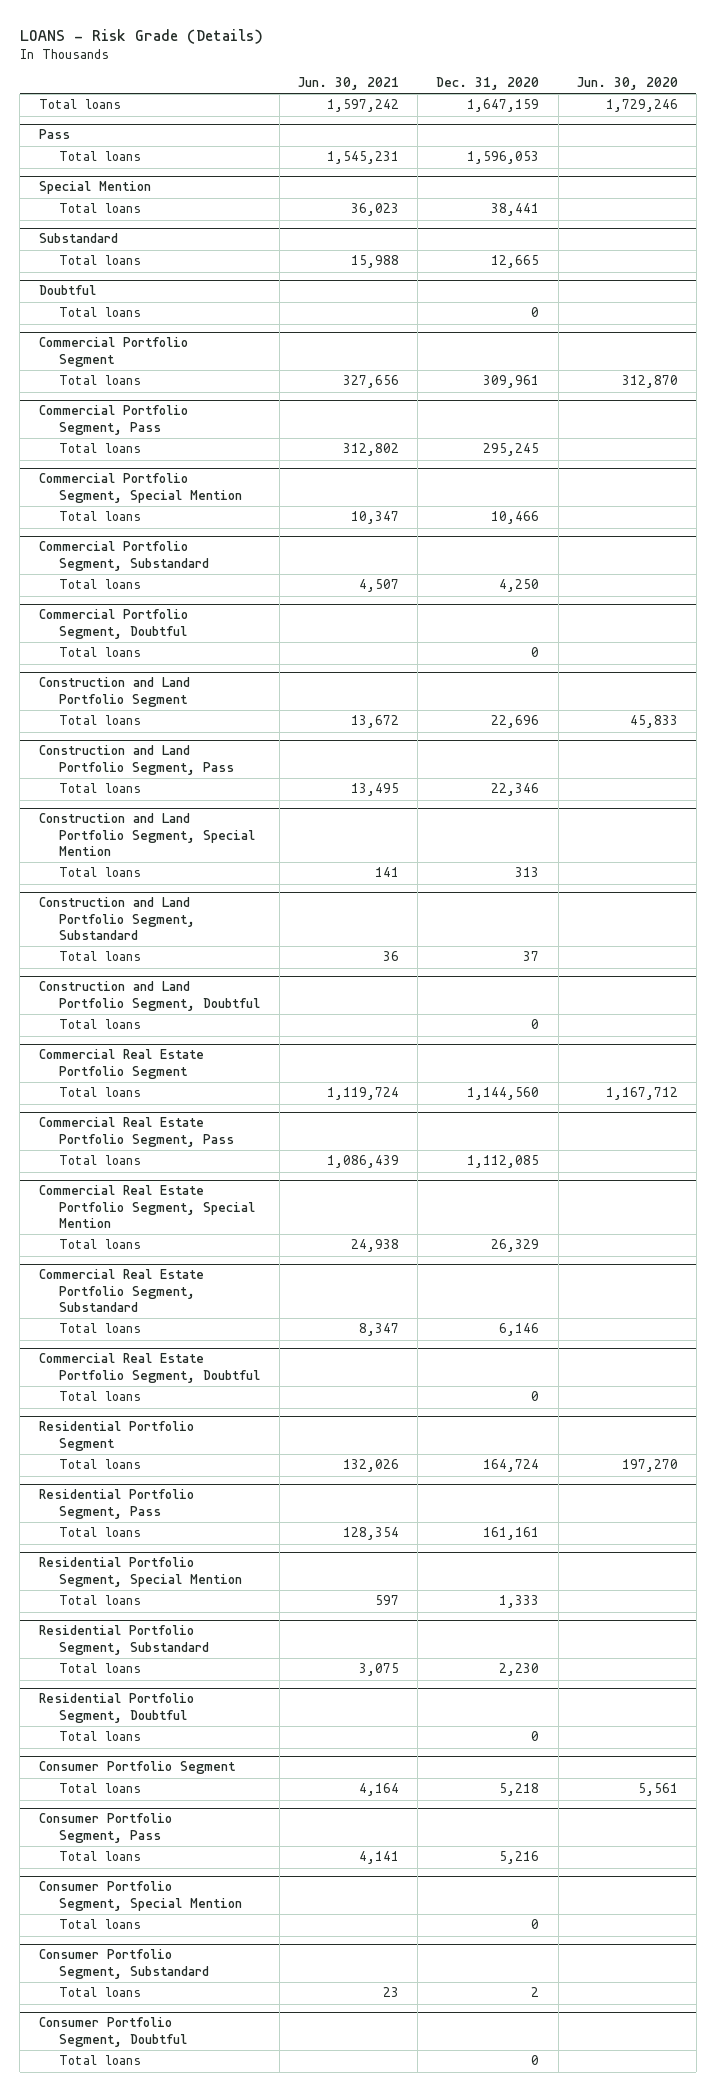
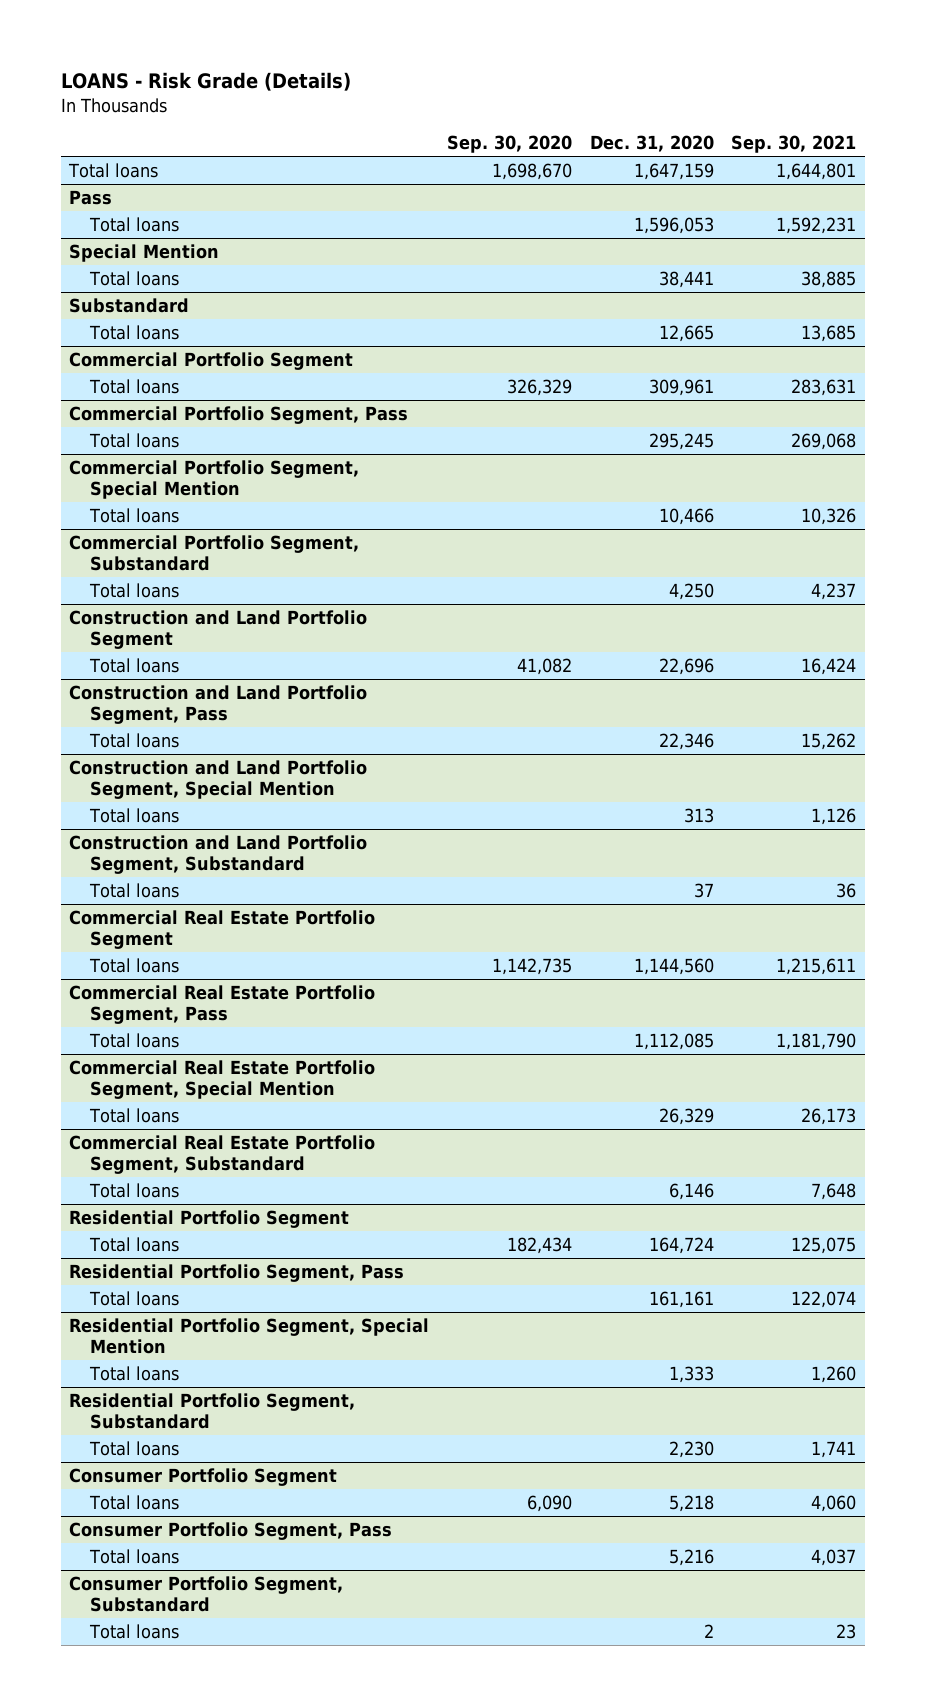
- | Jun. 30, 2021 | Dec. 31, 2020 | Jun. 30, 2020
+ | Sep. 30, 2020 | Dec. 31, 2020 | Sep. 30, 2021
- Doubtful
- Total loans | | 0 |
- Commercial Portfolio Segment, Doubtful
- Total loans | | 0 |
- Construction and Land Portfolio Segment, Doubtful
- Total loans | | 0 |
- Commercial Real Estate Portfolio Segment, Doubtful
- Total loans | | 0 |
- Residential Portfolio Segment, Doubtful
- Total loans | | 0 |
- Consumer Portfolio Segment, Special Mention
- Total loans | | 0 |
- Consumer Portfolio Segment, Doubtful
- Total loans | | 0 |

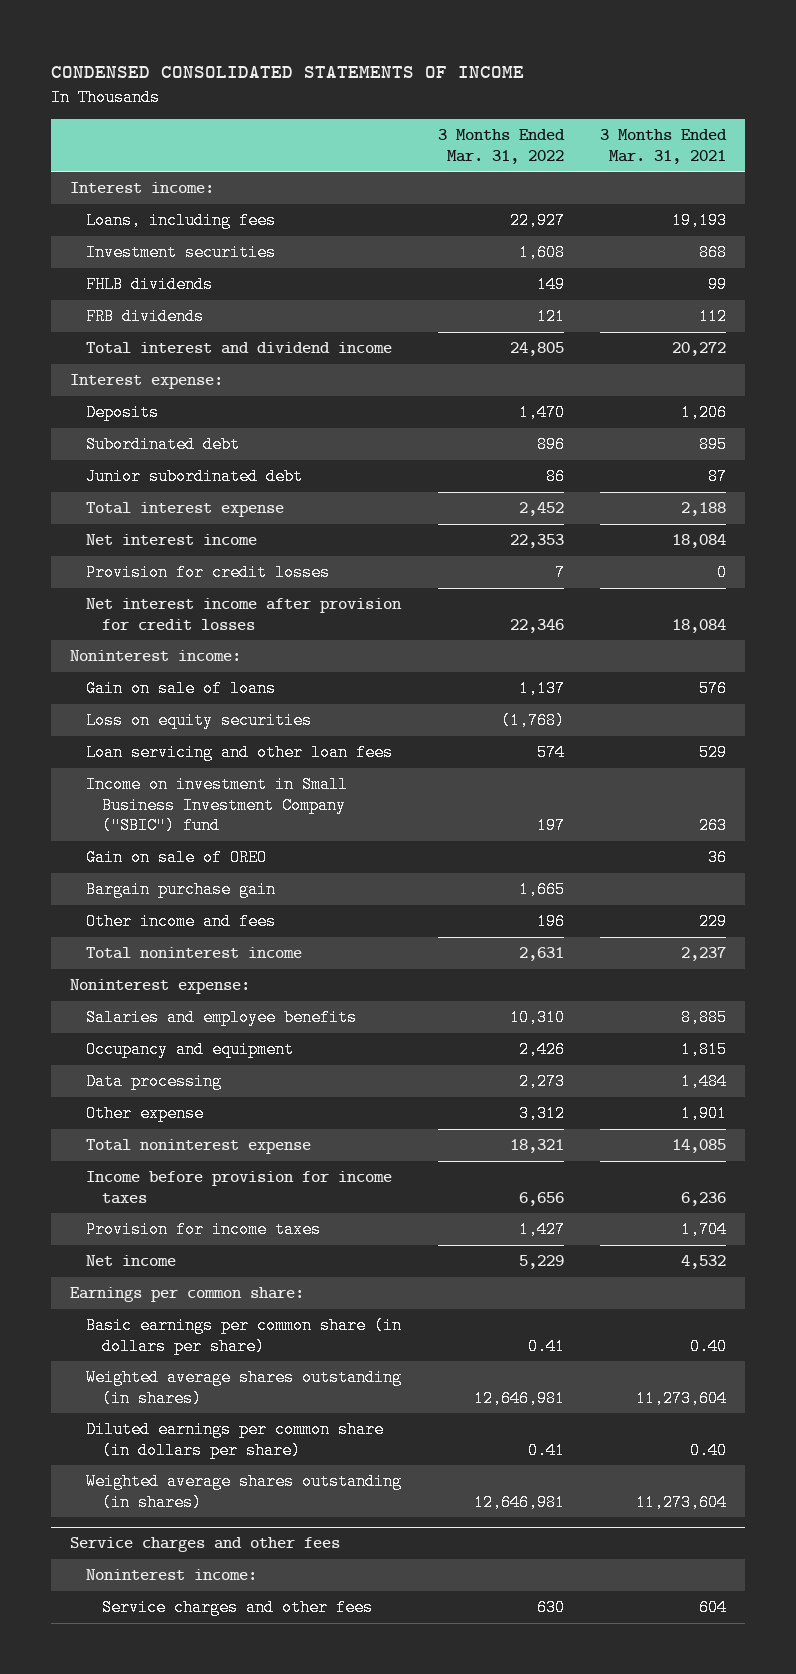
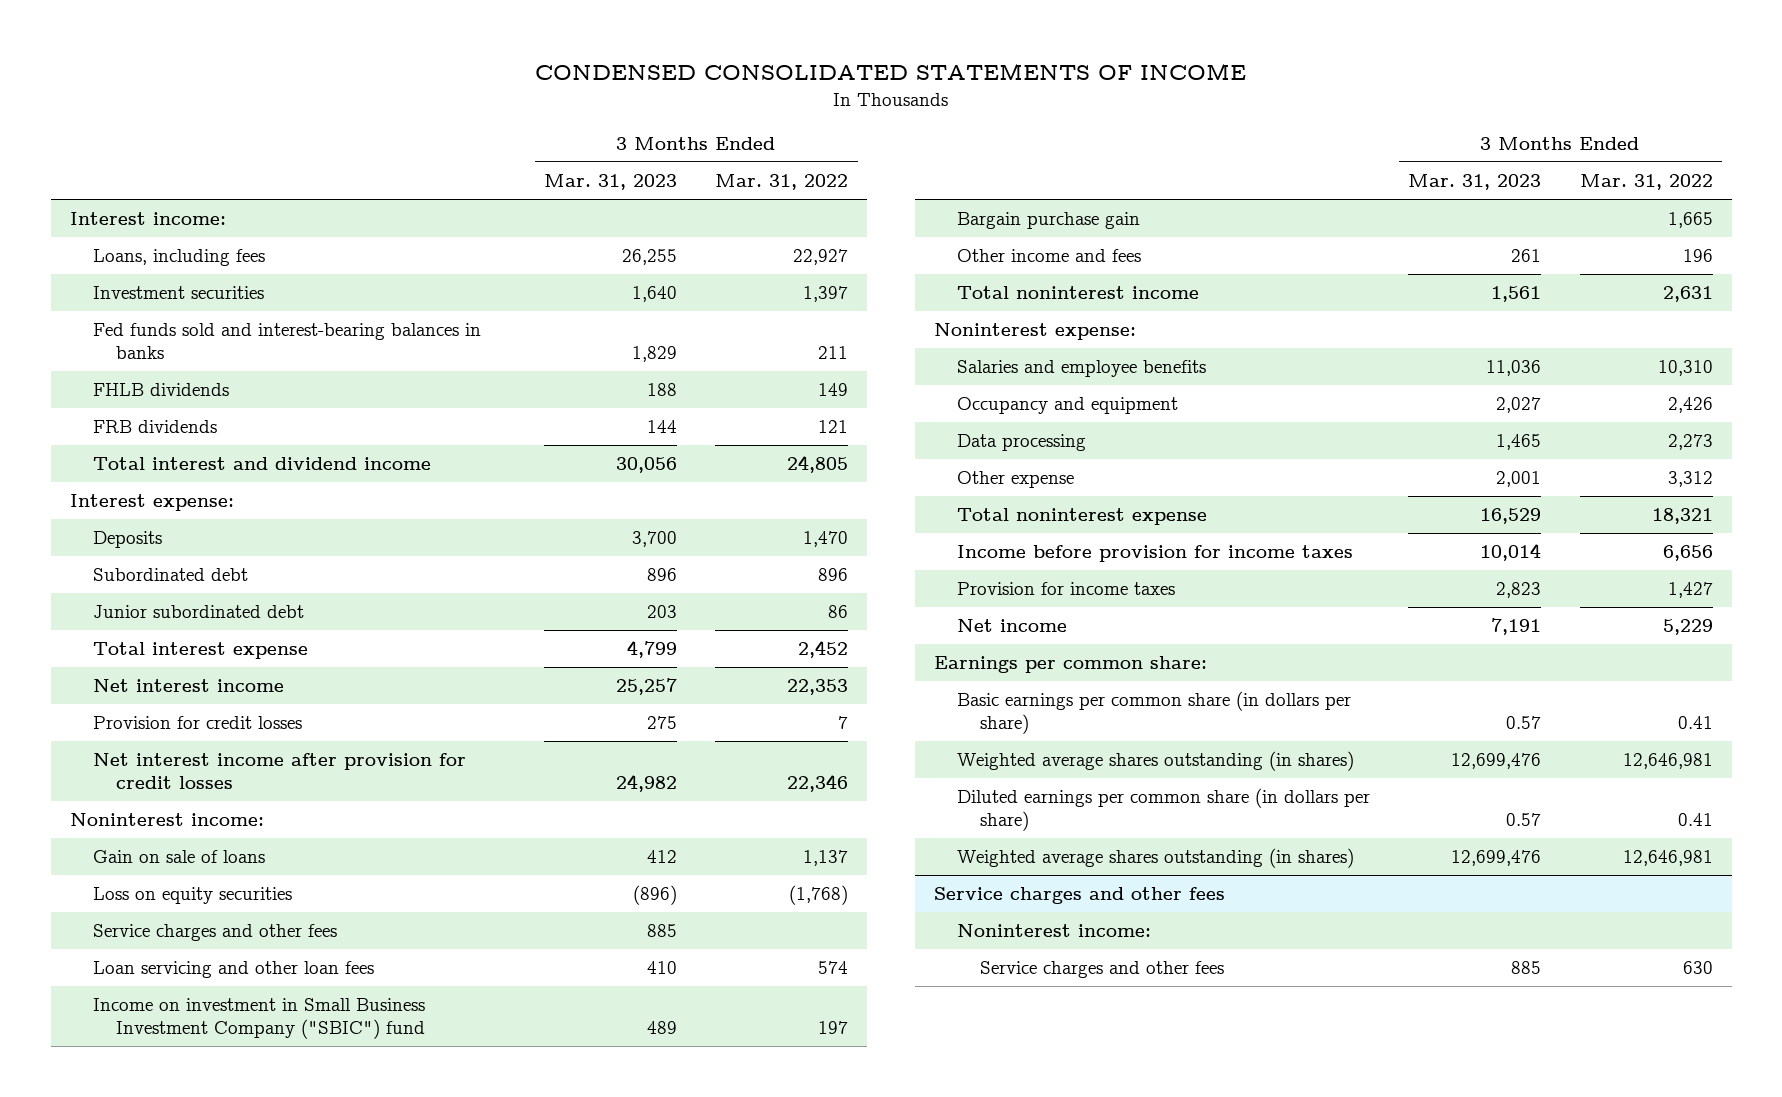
- | 3 Months Ended Mar. 31, 2022 | 3 Months Ended Mar. 31, 2021
+ | 3 Months Ended Mar. 31, 2023 | 3 Months Ended Mar. 31, 2022
- Investment securities | 1,608 | 868
+ Investment securities | 1,640 | 1,397
+ Fed funds sold and interest-bearing balances in banks | 1,829 | 211
+ Service charges and other fees | 885 |
- Gain on sale of OREO | | 36

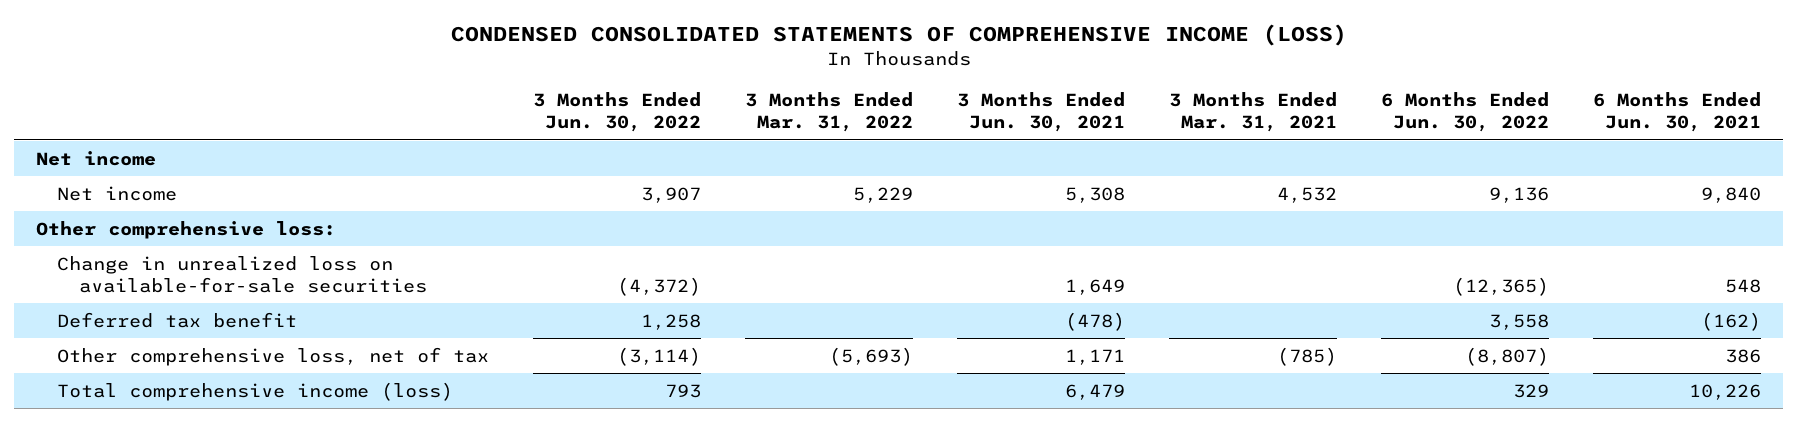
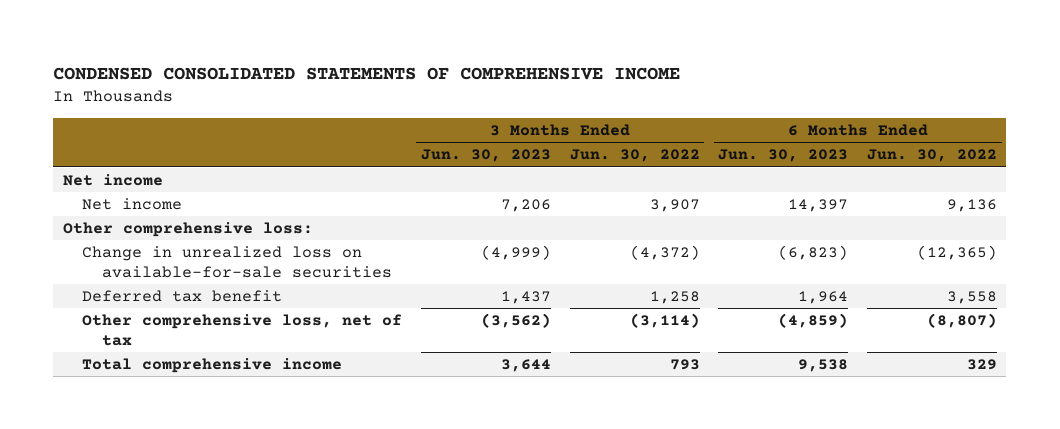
- CONDENSED CONSOLIDATED STATEMENTS OF COMPREHENSIVE INCOME (LOSS)
+ CONDENSED CONSOLIDATED STATEMENTS OF COMPREHENSIVE INCOME
- | 3 Months Ended Jun. 30, 2022 | 3 Months Ended Mar. 31, 2022 | 3 Months Ended Jun. 30, 2021 | 3 Months Ended Mar. 31, 2021 | 6 Months Ended Jun. 30, 2022 | 6 Months Ended Jun. 30, 2021
+ | 3 Months Ended Jun. 30, 2023 | 3 Months Ended Jun. 30, 2022 | 6 Months Ended Jun. 30, 2023 | 6 Months Ended Jun. 30, 2022
- Total comprehensive income (loss) | 793 | | 6,479 | | 329 | 10,226
+ Total comprehensive income | 3,644 | 793 | 9,538 | 329

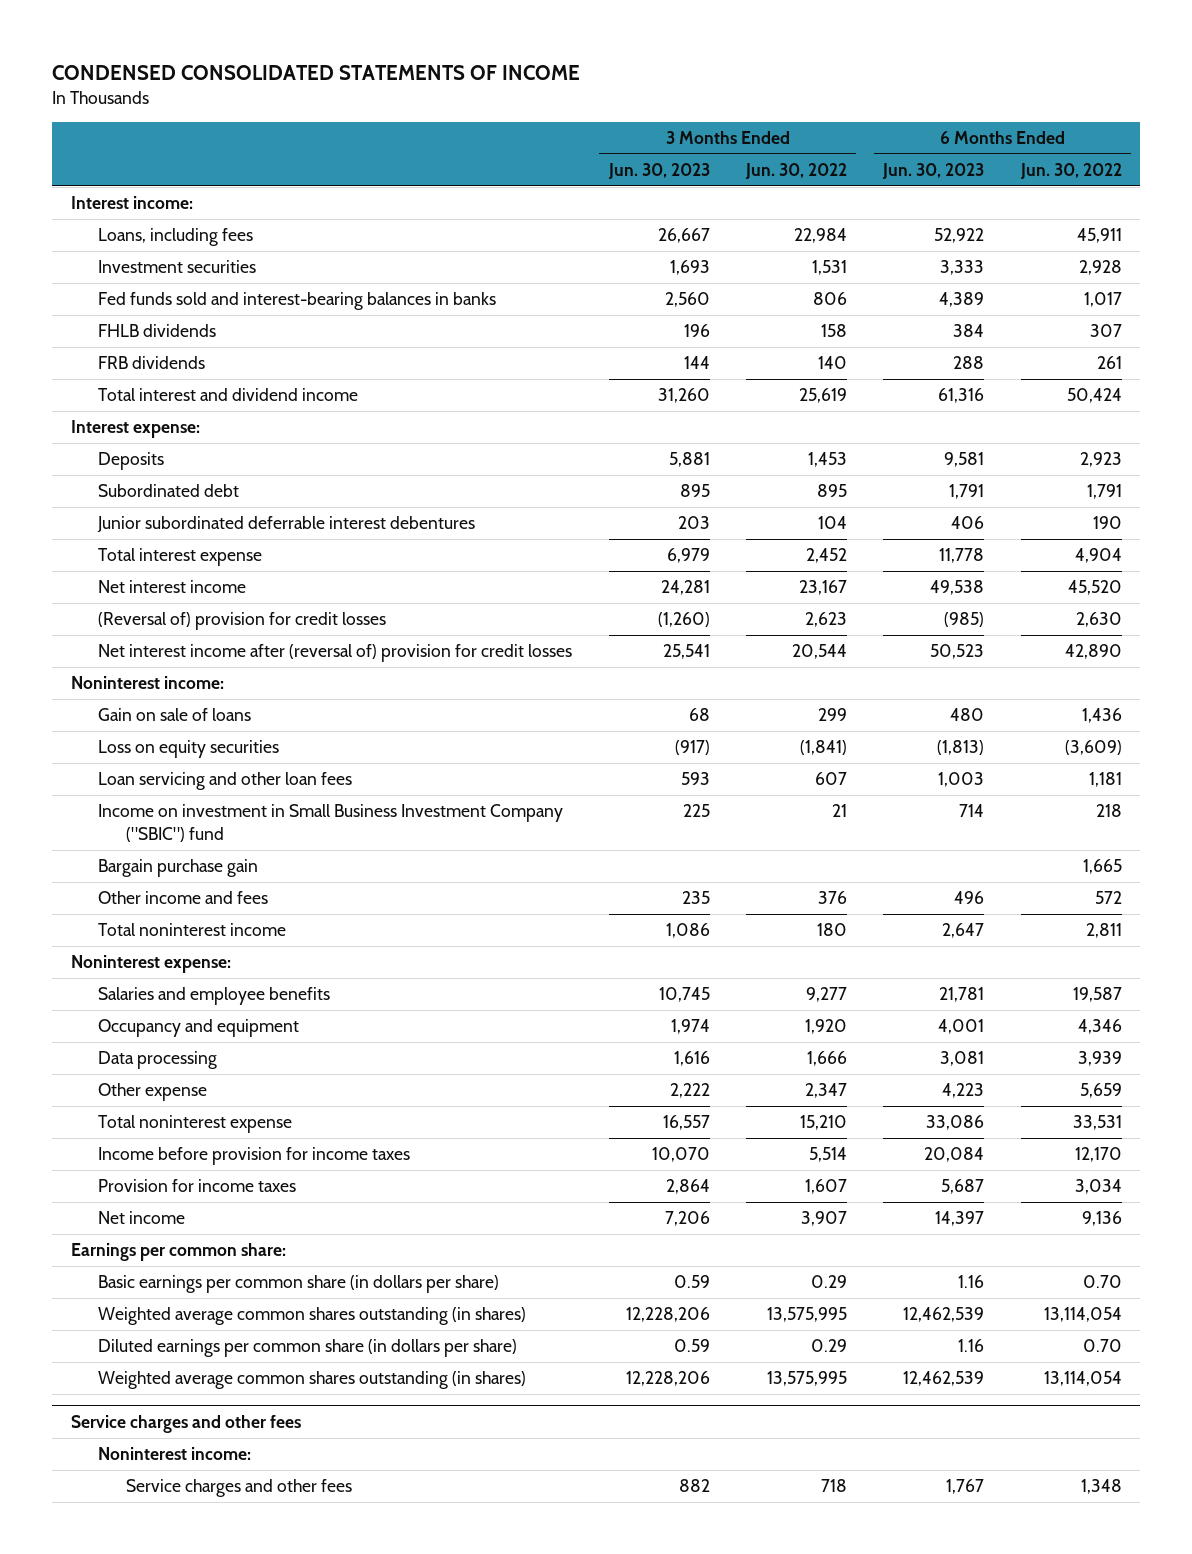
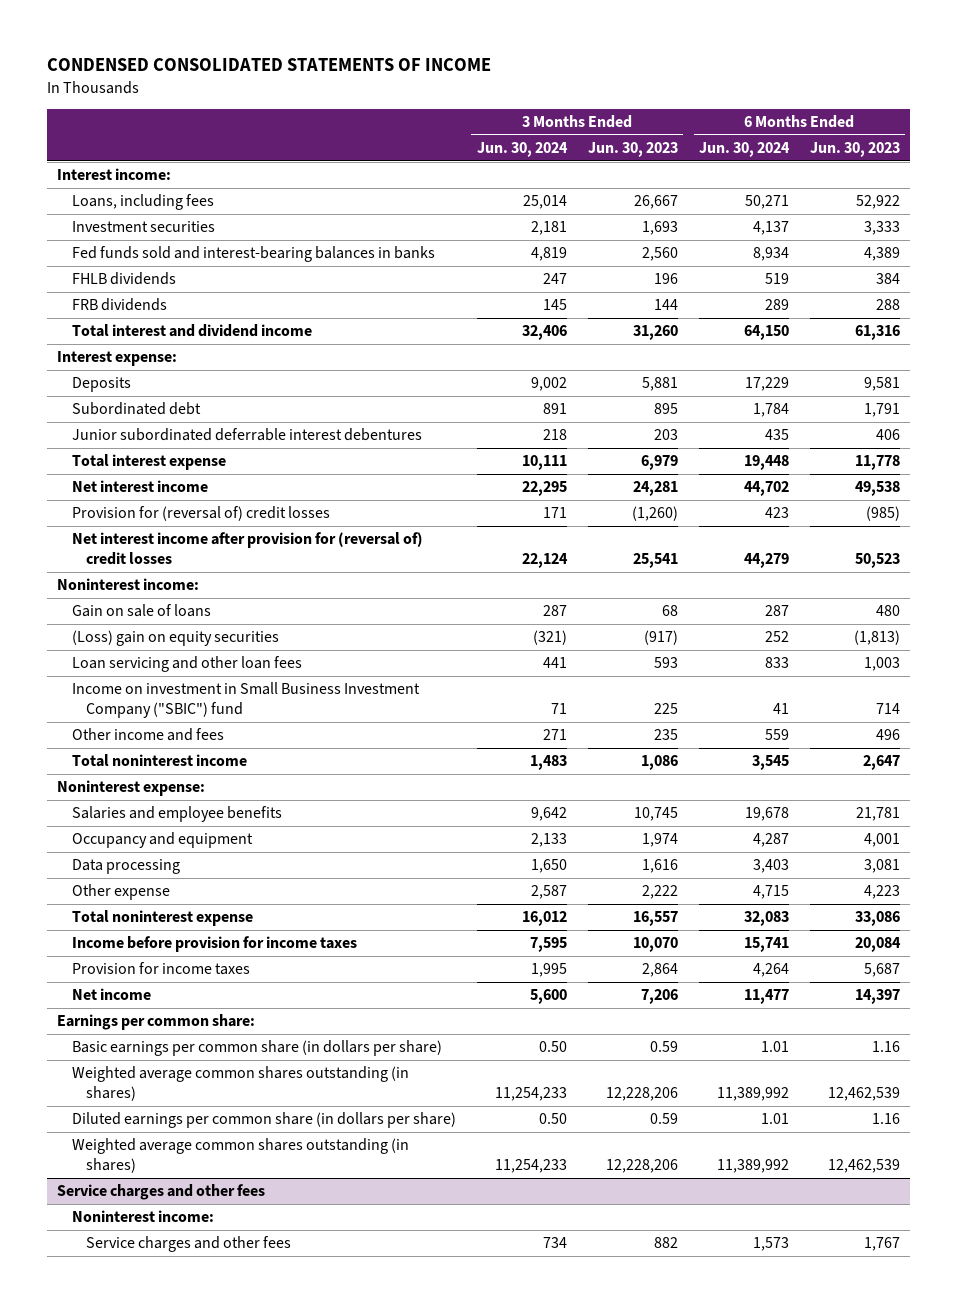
- | 3 Months Ended Jun. 30, 2023 | 3 Months Ended Jun. 30, 2022 | 6 Months Ended Jun. 30, 2023 | 6 Months Ended Jun. 30, 2022
+ | 3 Months Ended Jun. 30, 2024 | 3 Months Ended Jun. 30, 2023 | 6 Months Ended Jun. 30, 2024 | 6 Months Ended Jun. 30, 2023
- (Reversal of) provision for credit losses | (1,260) | 2,623 | (985) | 2,630
- Net interest income after (reversal of) provision for credit losses | 25,541 | 20,544 | 50,523 | 42,890
+ Provision for (reversal of) credit losses | 171 | (1,260) | 423 | (985)
+ Net interest income after provision for (reversal of) credit losses | 22,124 | 25,541 | 44,279 | 50,523
- Loss on equity securities | (917) | (1,841) | (1,813) | (3,609)
+ (Loss) gain on equity securities | (321) | (917) | 252 | (1,813)
- Bargain purchase gain | | | | 1,665

